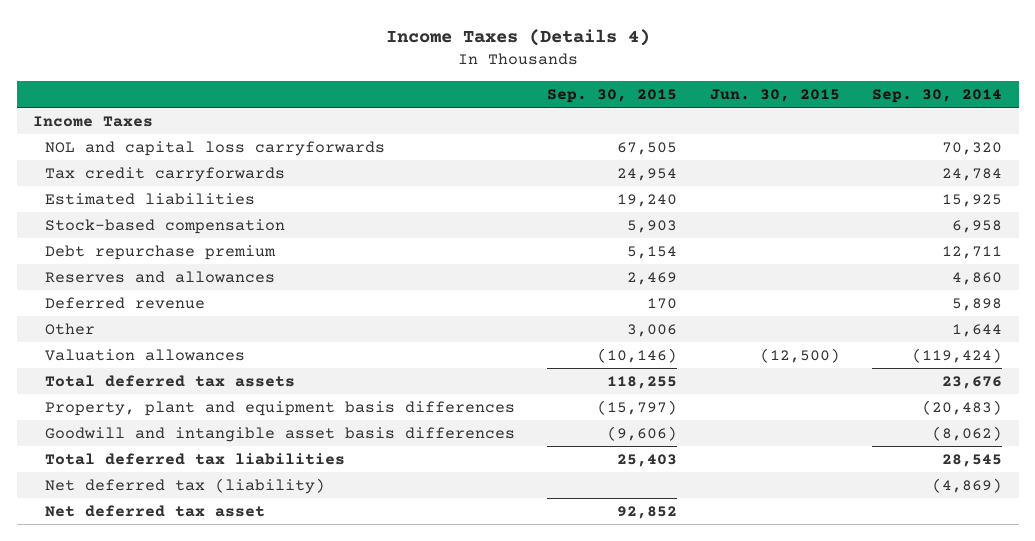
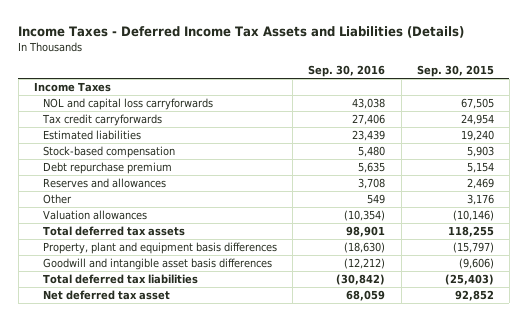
- Income Taxes (Details 4)
+ Income Taxes - Deferred Income Tax Assets and Liabilities (Details)
- | Sep. 30, 2015 | Jun. 30, 2015 | Sep. 30, 2014
+ | Sep. 30, 2016 | Sep. 30, 2015
- Deferred revenue | 170 | | 5,898
- Other | 3,006 | | 1,644
+ Other | 549 | 3,176
- Total deferred tax liabilities | 25,403 | | 28,545
- Net deferred tax (liability) | | | (4,869)
+ Total deferred tax liabilities | (30,842) | (25,403)

